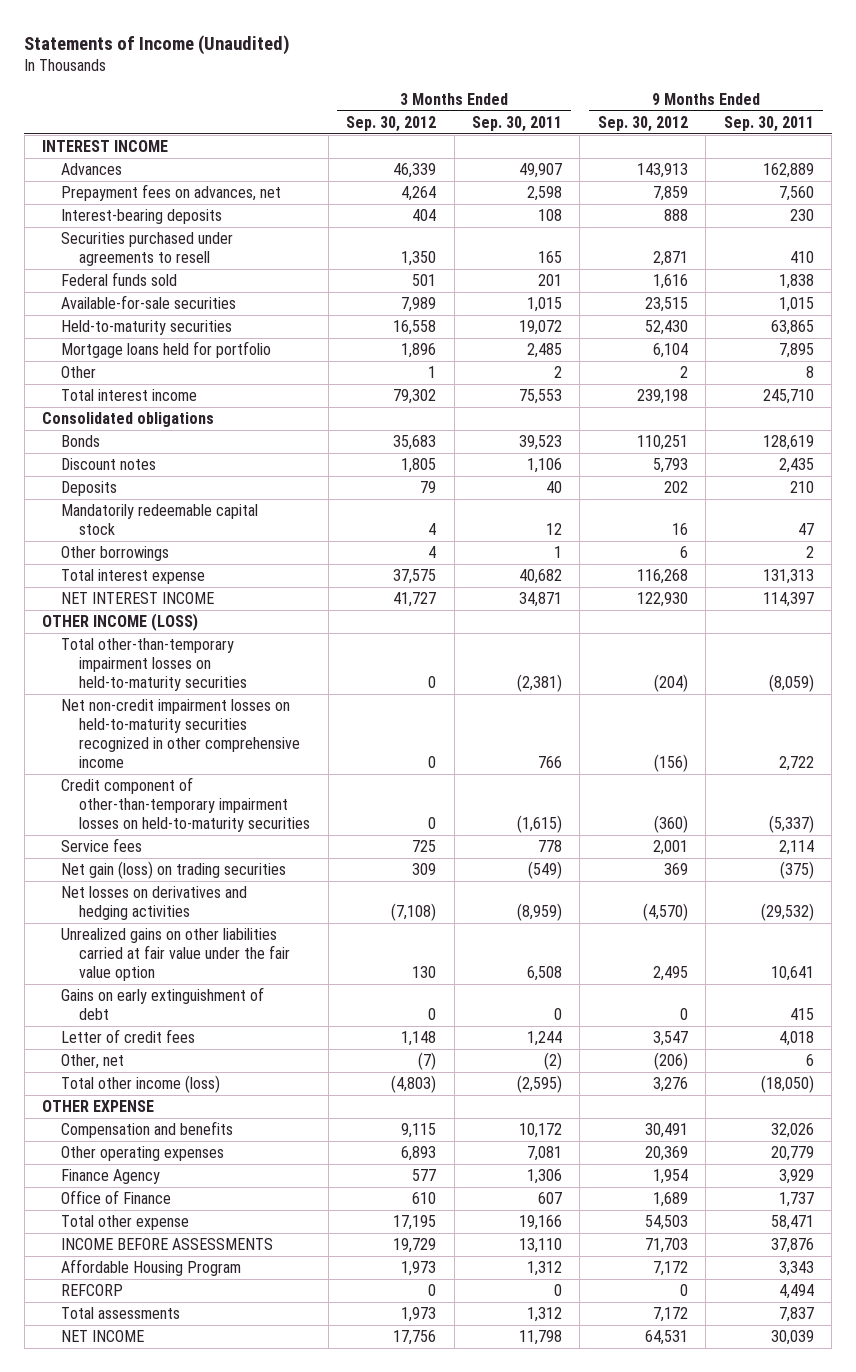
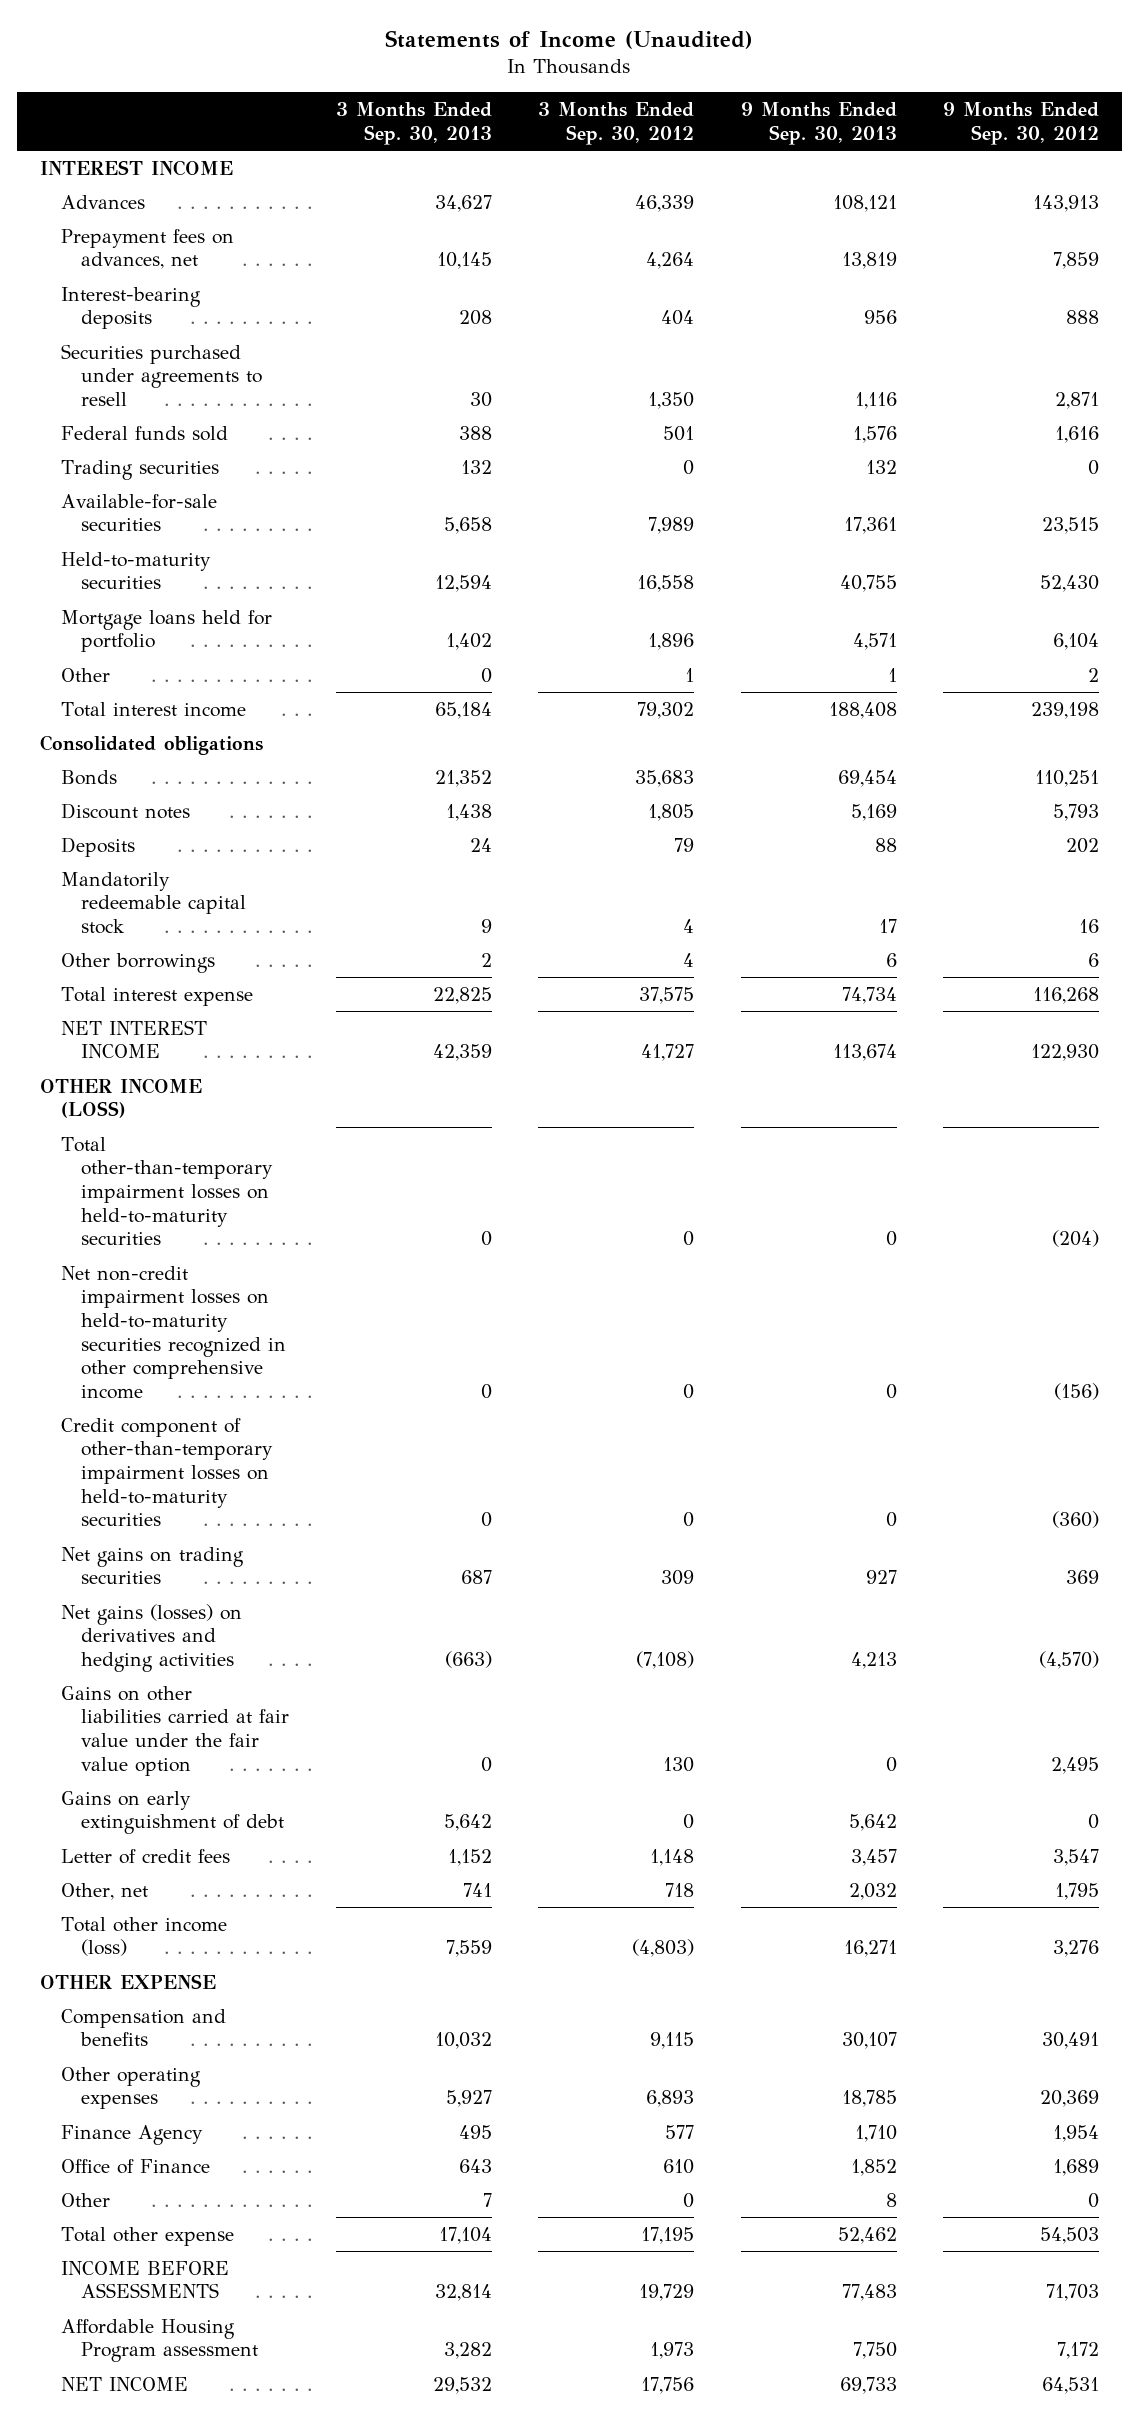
- | 3 Months Ended Sep. 30, 2012 | 3 Months Ended Sep. 30, 2011 | 9 Months Ended Sep. 30, 2012 | 9 Months Ended Sep. 30, 2011
+ | 3 Months Ended Sep. 30, 2013 | 3 Months Ended Sep. 30, 2012 | 9 Months Ended Sep. 30, 2013 | 9 Months Ended Sep. 30, 2012
+ Trading securities | 132 | 0 | 132 | 0
- Service fees | 725 | 778 | 2,001 | 2,114
- Net gain (loss) on trading securities | 309 | (549) | 369 | (375)
- Net losses on derivatives and hedging activities | (7,108) | (8,959) | (4,570) | (29,532)
- Unrealized gains on other liabilities carried at fair value under the fair value option | 130 | 6,508 | 2,495 | 10,641
+ Net gains on trading securities | 687 | 309 | 927 | 369
+ Net gains (losses) on derivatives and hedging activities | (663) | (7,108) | 4,213 | (4,570)
+ Gains on other liabilities carried at fair value under the fair value option | 0 | 130 | 0 | 2,495
- Other, net | (7) | (2) | (206) | 6
+ Other, net | 741 | 718 | 2,032 | 1,795
+ Other | 7 | 0 | 8 | 0
- Affordable Housing Program | 1,973 | 1,312 | 7,172 | 3,343
- REFCORP | 0 | 0 | 0 | 4,494
- Total assessments | 1,973 | 1,312 | 7,172 | 7,837
+ Affordable Housing Program assessment | 3,282 | 1,973 | 7,750 | 7,172

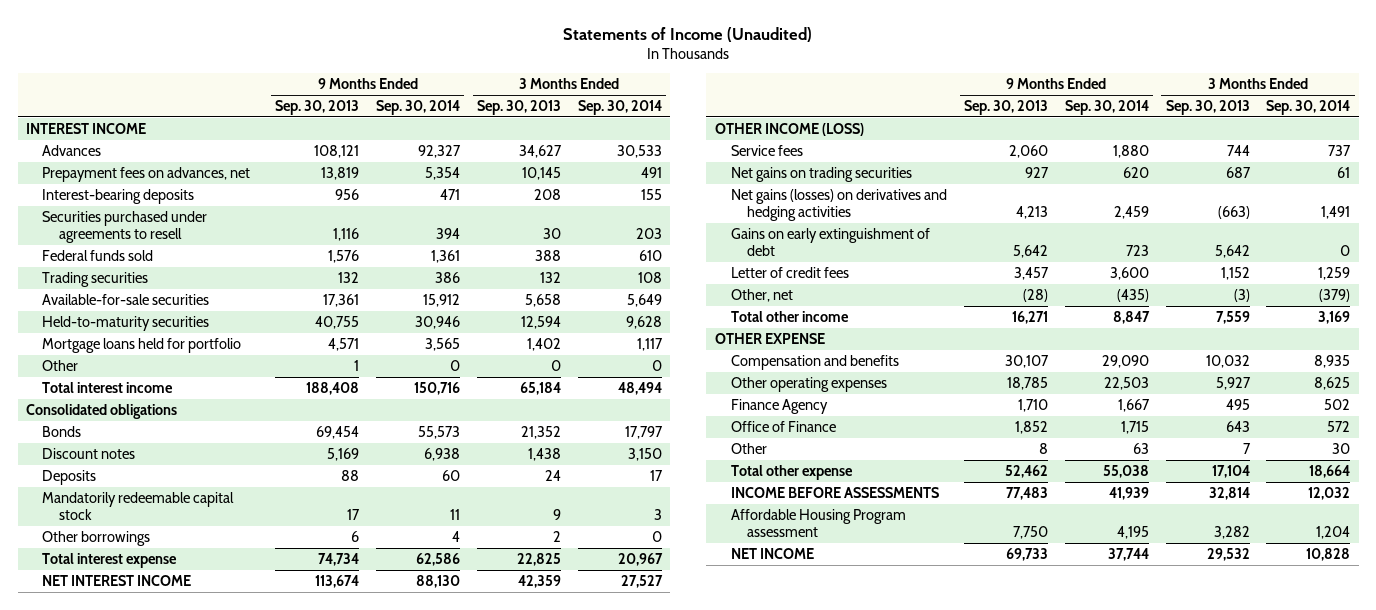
- | 3 Months Ended Sep. 30, 2013 | 3 Months Ended Sep. 30, 2012 | 9 Months Ended Sep. 30, 2013 | 9 Months Ended Sep. 30, 2012
+ | 9 Months Ended Sep. 30, 2013 | 9 Months Ended Sep. 30, 2014 | 3 Months Ended Sep. 30, 2013 | 3 Months Ended Sep. 30, 2014
- Total other-than-temporary impairment losses on held-to-maturity securities | 0 | 0 | 0 | (204)
- Net non-credit impairment losses on held-to-maturity securities recognized in other comprehensive income | 0 | 0 | 0 | (156)
- Credit component of other-than-temporary impairment losses on held-to-maturity securities | 0 | 0 | 0 | (360)
+ Service fees | 2,060 | 1,880 | 744 | 737
- Gains on other liabilities carried at fair value under the fair value option | 0 | 130 | 0 | 2,495
- Other, net | 741 | 718 | 2,032 | 1,795
- Total other income (loss) | 7,559 | (4,803) | 16,271 | 3,276
+ Other, net | (28) | (435) | (3) | (379)
+ Total other income | 16,271 | 8,847 | 7,559 | 3,169

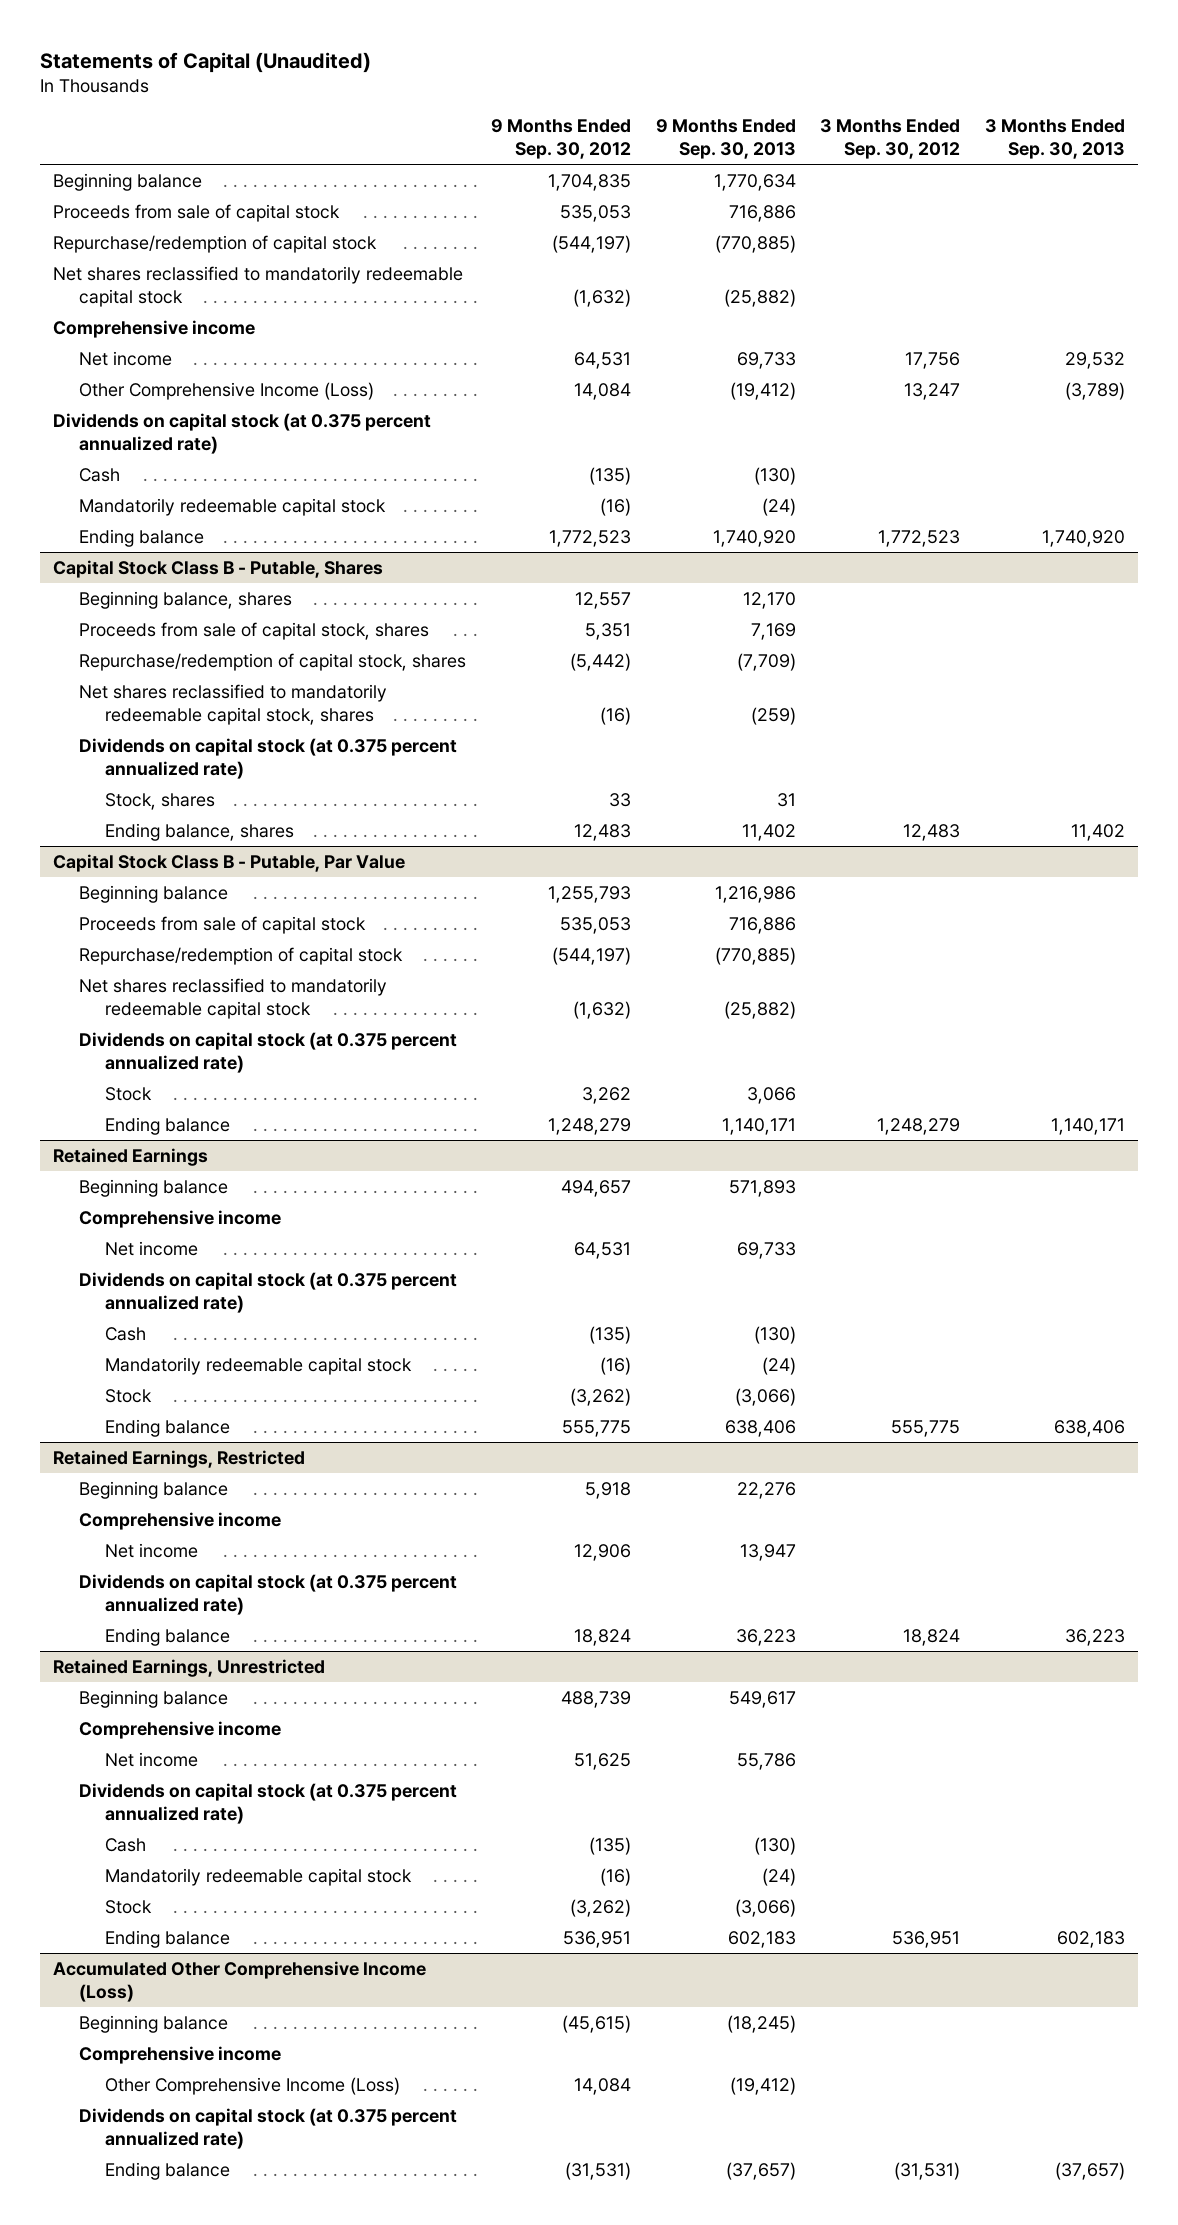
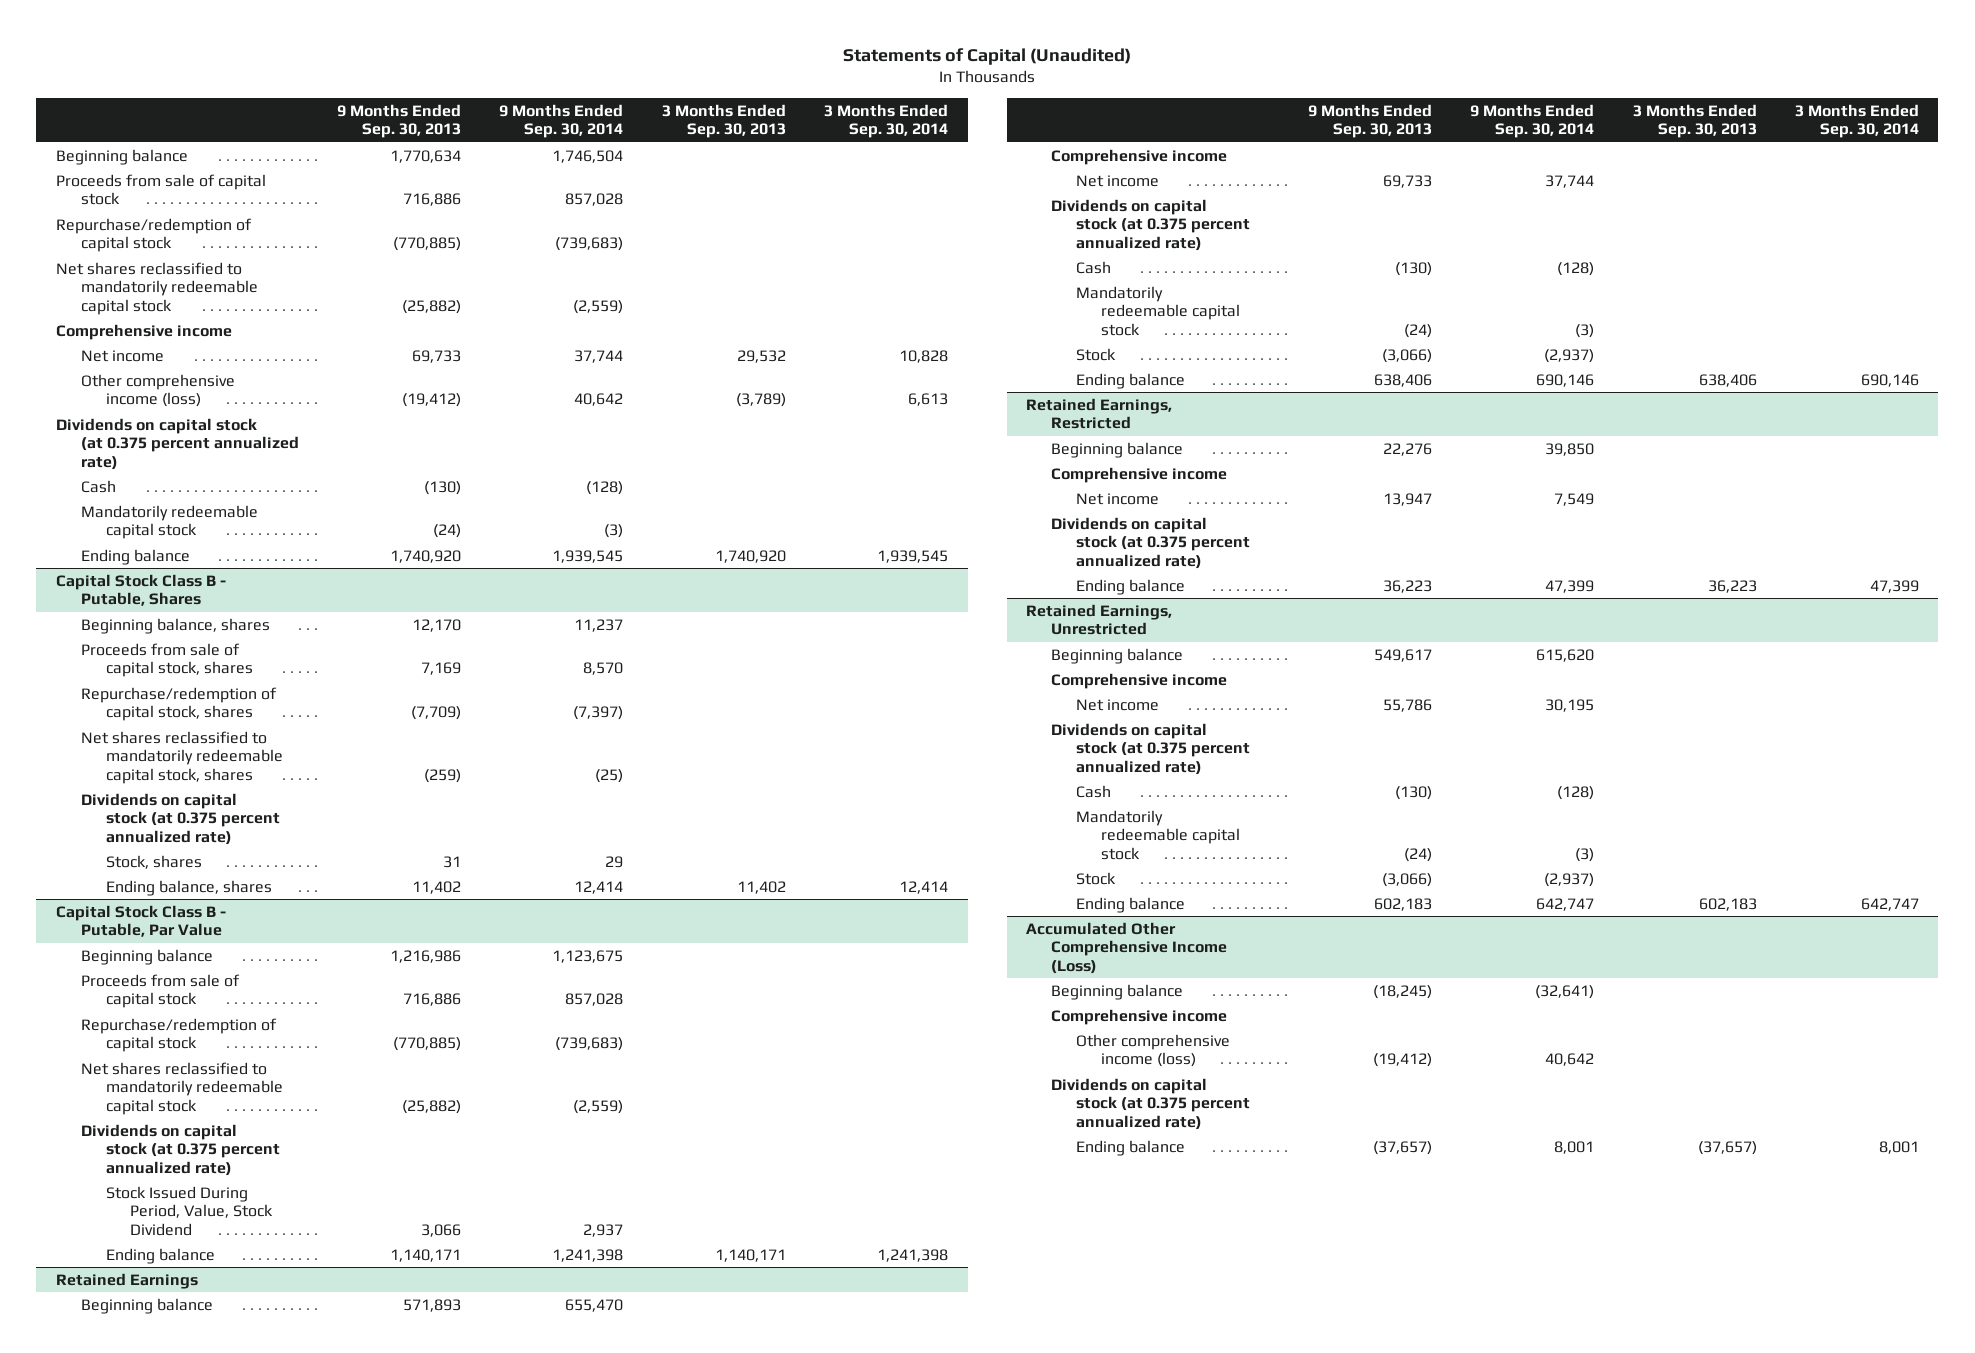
- | 9 Months Ended Sep. 30, 2012 | 9 Months Ended Sep. 30, 2013 | 3 Months Ended Sep. 30, 2012 | 3 Months Ended Sep. 30, 2013
+ | 9 Months Ended Sep. 30, 2013 | 9 Months Ended Sep. 30, 2014 | 3 Months Ended Sep. 30, 2013 | 3 Months Ended Sep. 30, 2014
- Other Comprehensive Income (Loss) | 14,084 | (19,412) | 13,247 | (3,789)
+ Other comprehensive income (loss) | (19,412) | 40,642 | (3,789) | 6,613
@ Capital Stock Class B - Putable, Par Value
- Stock | 3,262 | 3,066 | |
+ Stock Issued During Period, Value, Stock Dividend | 3,066 | 2,937 | |
@ Accumulated Other Comprehensive Income (Loss)
- Other Comprehensive Income (Loss) | 14,084 | (19,412) | |
+ Other comprehensive income (loss) | (19,412) | 40,642 | |

